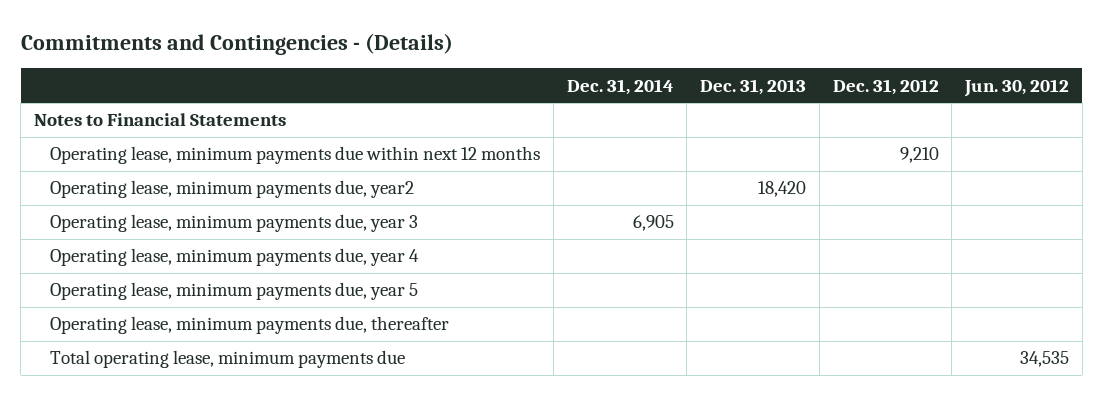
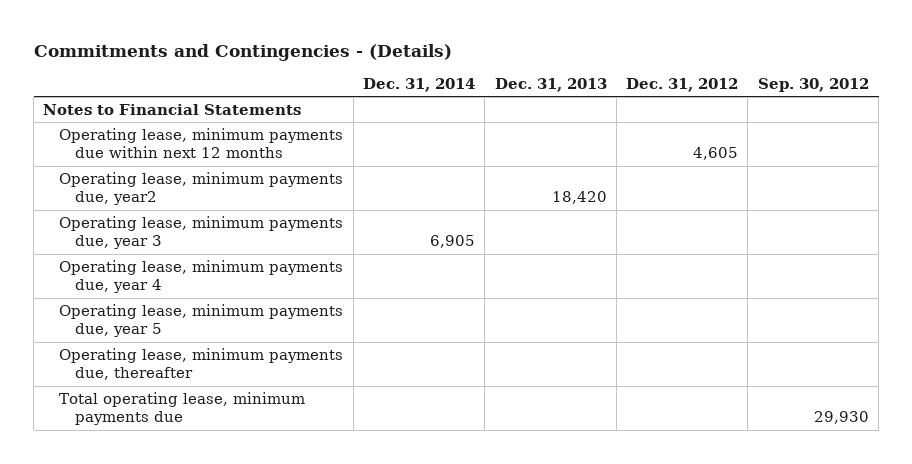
- | Dec. 31, 2014 | Dec. 31, 2013 | Dec. 31, 2012 | Jun. 30, 2012
+ | Dec. 31, 2014 | Dec. 31, 2013 | Dec. 31, 2012 | Sep. 30, 2012
- Operating lease, minimum payments due within next 12 months | | | 9,210 |
+ Operating lease, minimum payments due within next 12 months | | | 4,605 |

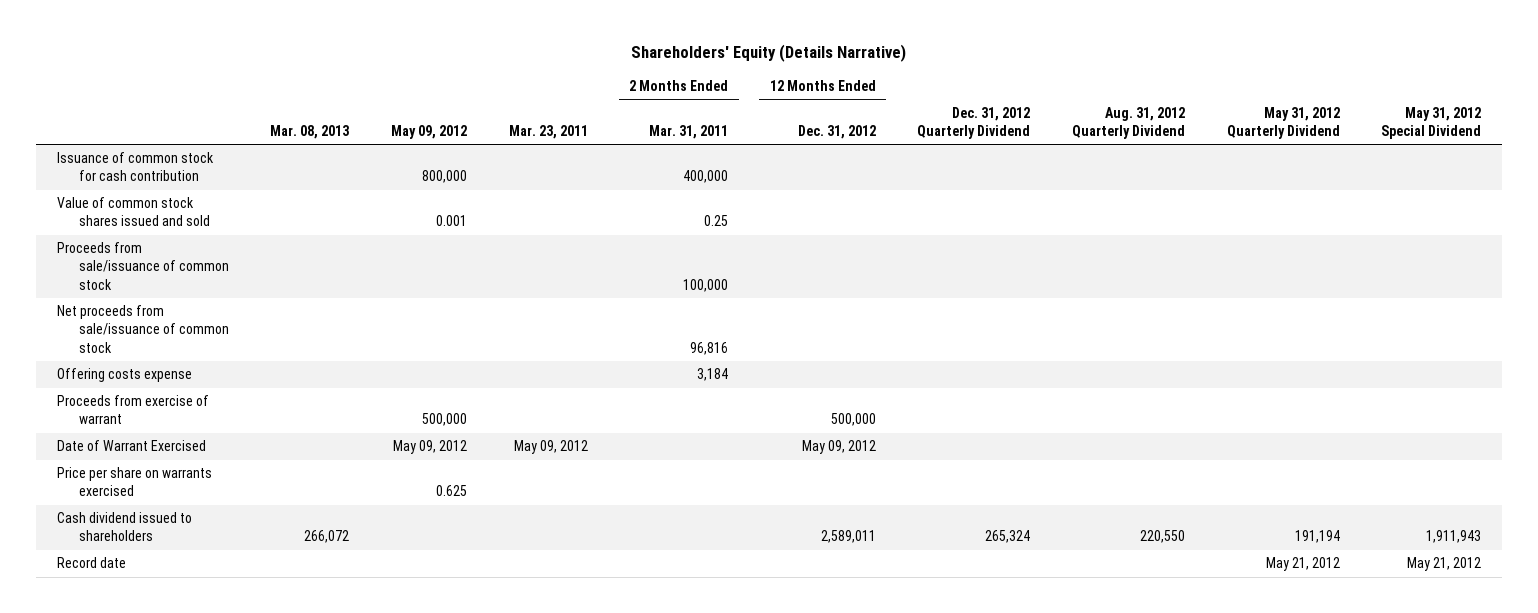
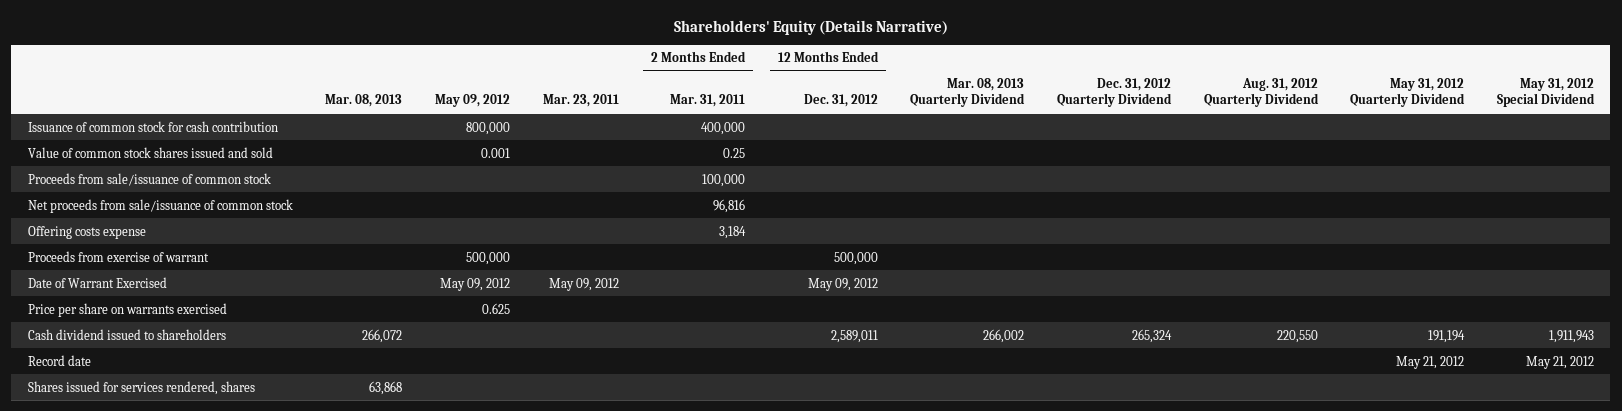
- | Mar. 08, 2013 | May 09, 2012 | Mar. 23, 2011 | 2 Months Ended Mar. 31, 2011 | 12 Months Ended Dec. 31, 2012 | Dec. 31, 2012 Quarterly Dividend | Aug. 31, 2012 Quarterly Dividend | May 31, 2012 Quarterly Dividend | May 31, 2012 Special Dividend
+ | Mar. 08, 2013 | May 09, 2012 | Mar. 23, 2011 | 2 Months Ended Mar. 31, 2011 | 12 Months Ended Dec. 31, 2012 | Mar. 08, 2013 Quarterly Dividend | Dec. 31, 2012 Quarterly Dividend | Aug. 31, 2012 Quarterly Dividend | May 31, 2012 Quarterly Dividend | May 31, 2012 Special Dividend
+ Shares issued for services rendered, shares | 63,868 | | | | | | | | |

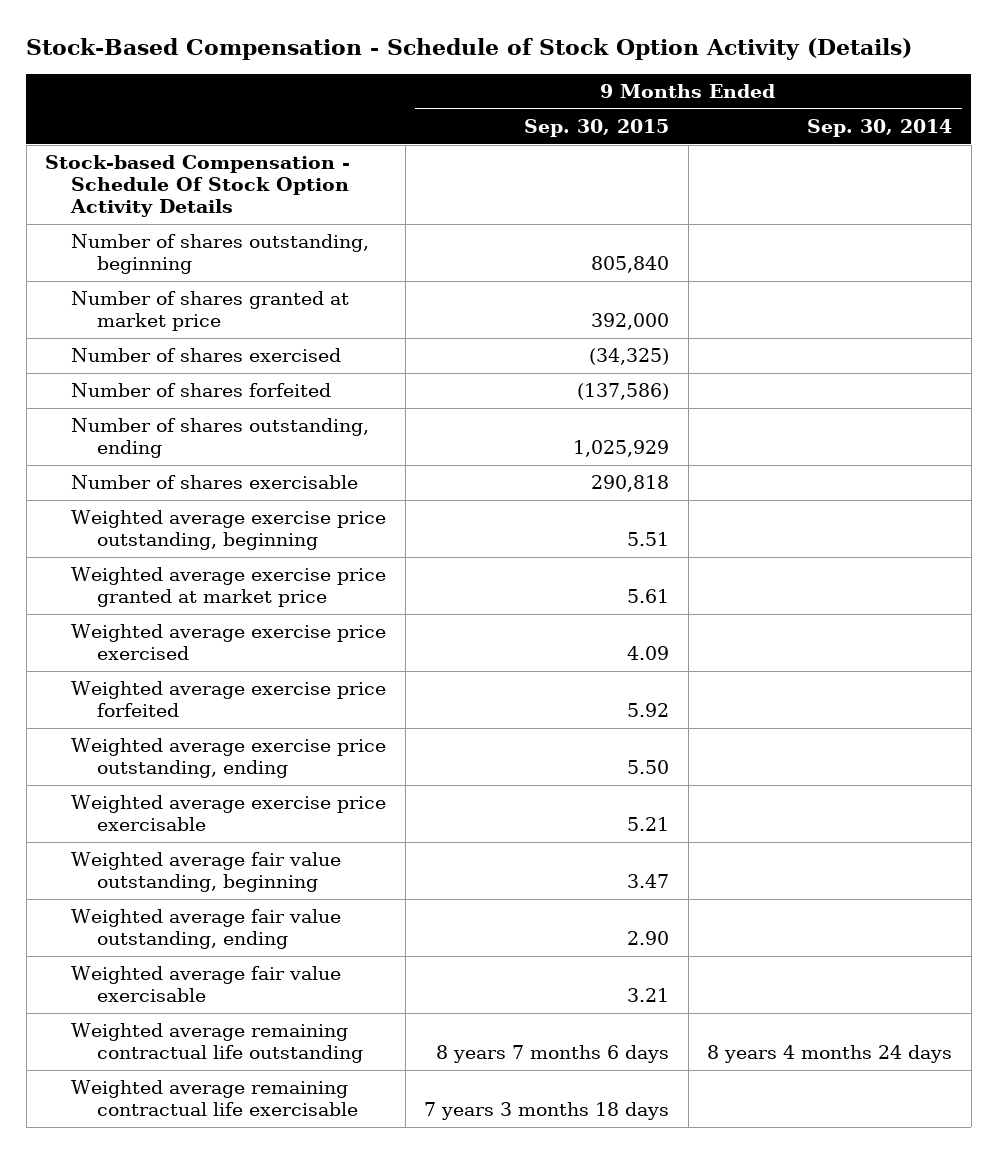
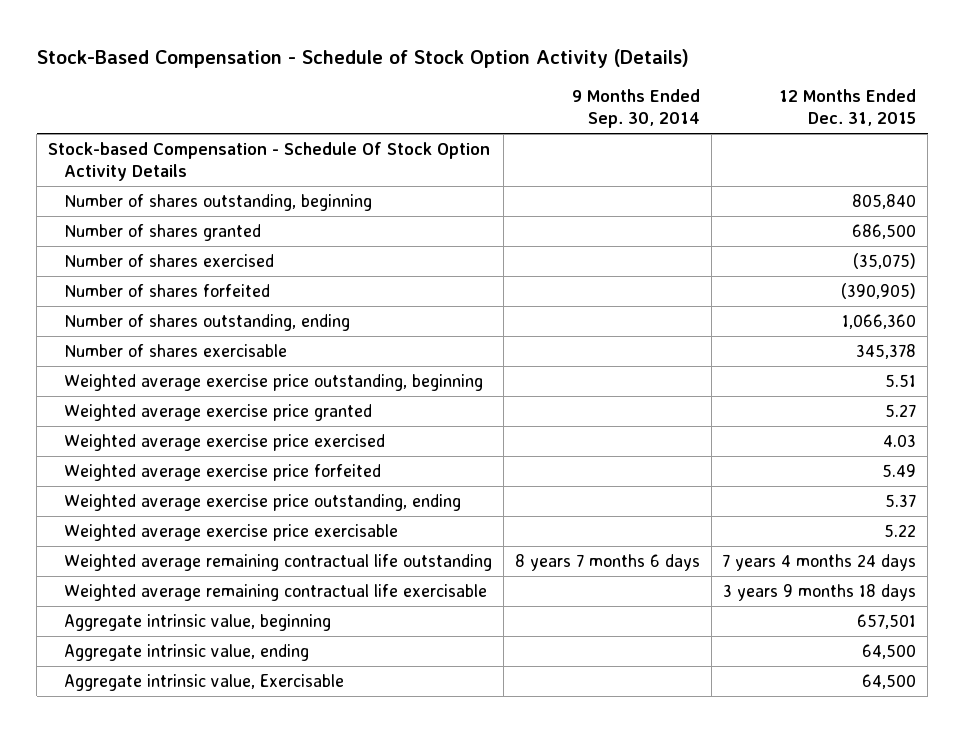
- | 9 Months Ended Sep. 30, 2015 | 9 Months Ended Sep. 30, 2014
+ | 9 Months Ended Sep. 30, 2014 | 12 Months Ended Dec. 31, 2015
- Number of shares granted at market price | 392,000 |
+ Number of shares granted | | 686,500
- Weighted average exercise price granted at market price | 5.61 |
+ Weighted average exercise price granted | | 5.27
- Weighted average fair value outstanding, beginning | 3.47 |
- Weighted average fair value outstanding, ending | 2.90 |
- Weighted average fair value exercisable | 3.21 |
- Weighted average remaining contractual life outstanding | 8 years 7 months 6 days | 8 years 4 months 24 days
+ Weighted average remaining contractual life outstanding | 8 years 7 months 6 days | 7 years 4 months 24 days
+ Aggregate intrinsic value, beginning | | 657,501
+ Aggregate intrinsic value, ending | | 64,500
+ Aggregate intrinsic value, Exercisable | | 64,500

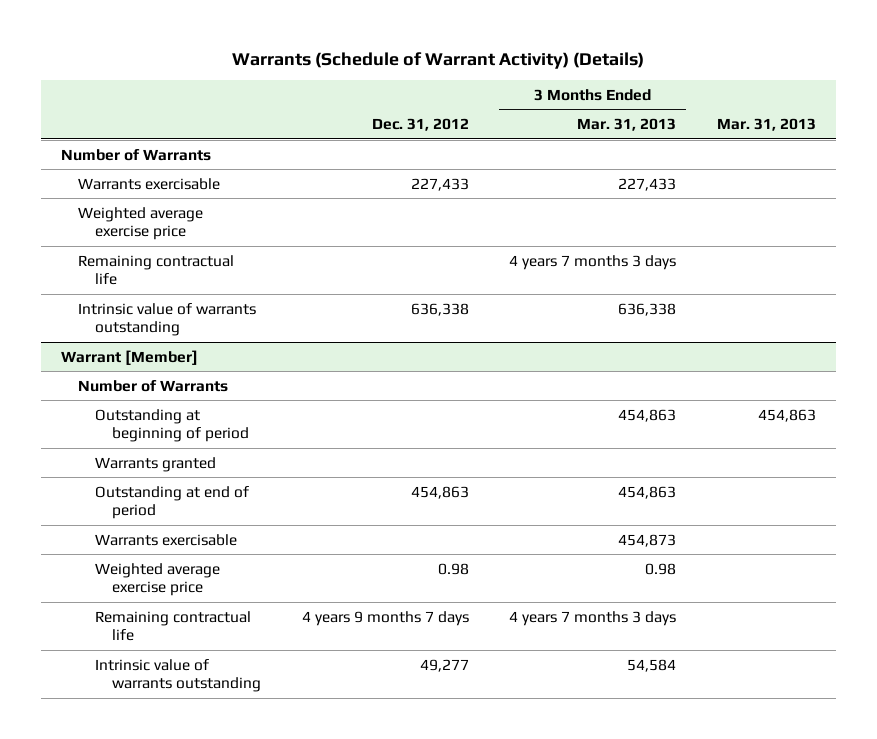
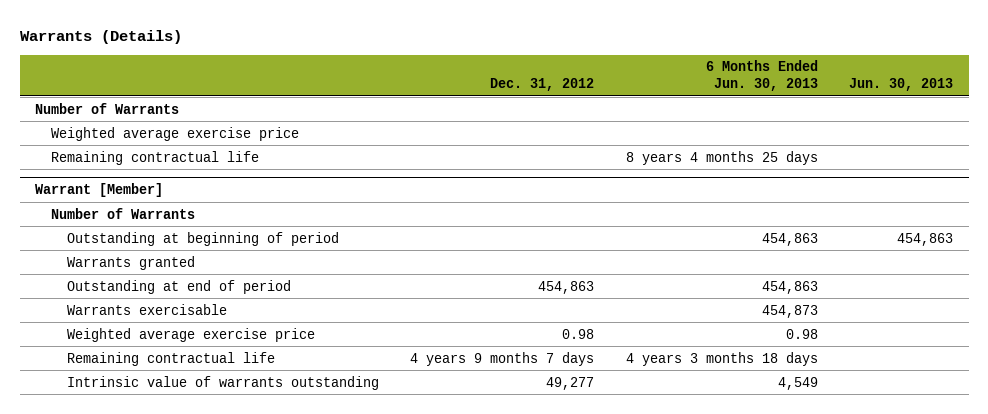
- Warrants (Schedule of Warrant Activity) (Details)
+ Warrants (Details)
- | Dec. 31, 2012 | 3 Months Ended Mar. 31, 2013 | Mar. 31, 2013
+ | Dec. 31, 2012 | 6 Months Ended Jun. 30, 2013 | Jun. 30, 2013
- Warrants exercisable | 227,433 | 227,433 |
- Intrinsic value of warrants outstanding | 636,338 | 636,338 |

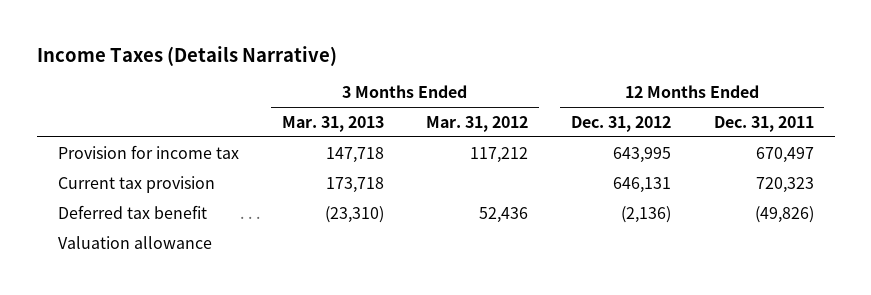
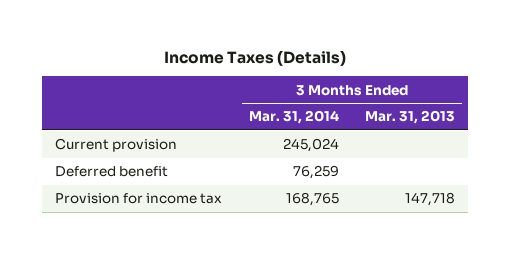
- Income Taxes (Details Narrative)
+ Income Taxes (Details)
- | 3 Months Ended Mar. 31, 2013 | 3 Months Ended Mar. 31, 2012 | 12 Months Ended Dec. 31, 2012 | 12 Months Ended Dec. 31, 2011
+ | 3 Months Ended Mar. 31, 2014 | 3 Months Ended Mar. 31, 2013
+ Current provision | 245,024 |
+ Deferred benefit | 76,259 |
- Current tax provision | 173,718 | | 646,131 | 720,323
- Deferred tax benefit | (23,310) | 52,436 | (2,136) | (49,826)
- Valuation allowance

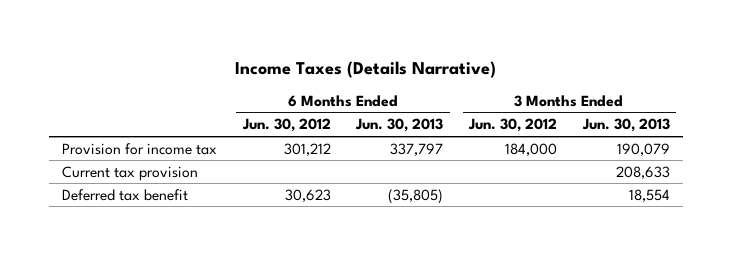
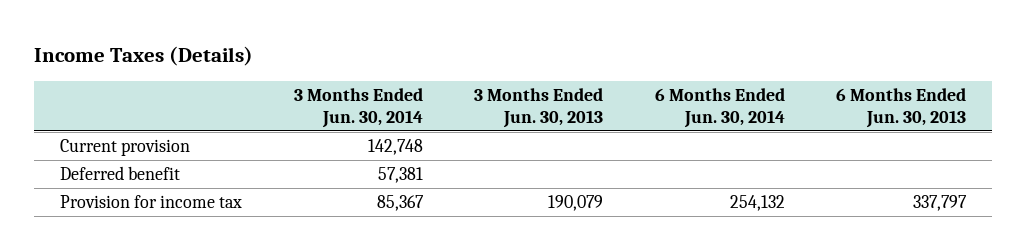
- Income Taxes (Details Narrative)
+ Income Taxes (Details)
- | 6 Months Ended Jun. 30, 2012 | 6 Months Ended Jun. 30, 2013 | 3 Months Ended Jun. 30, 2012 | 3 Months Ended Jun. 30, 2013
+ | 3 Months Ended Jun. 30, 2014 | 3 Months Ended Jun. 30, 2013 | 6 Months Ended Jun. 30, 2014 | 6 Months Ended Jun. 30, 2013
+ Current provision | 142,748 | | |
+ Deferred benefit | 57,381 | | |
- Current tax provision | | | | 208,633
- Deferred tax benefit | 30,623 | (35,805) | | 18,554

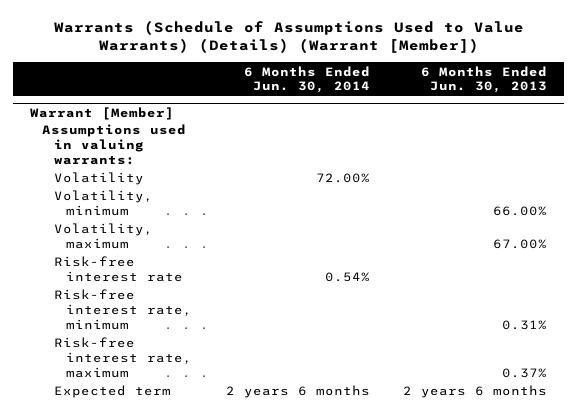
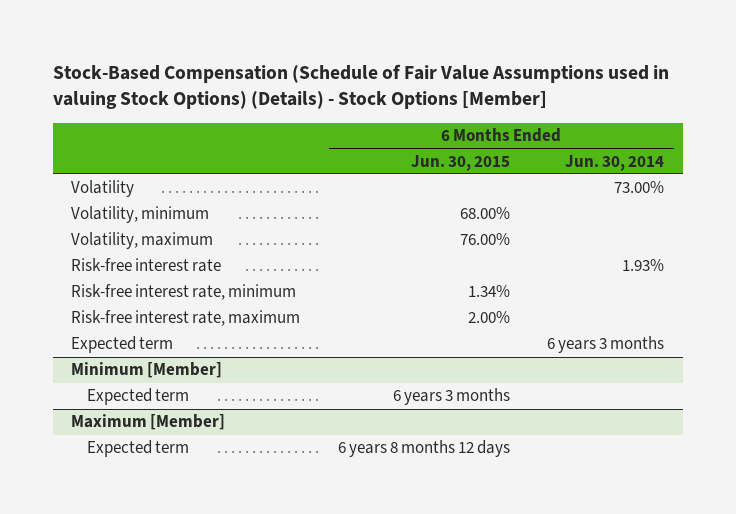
- Warrants (Schedule of Assumptions Used to Value Warrants) (Details) (Warrant [Member])
+ Stock-Based Compensation (Schedule of Fair Value Assumptions used in valuing Stock Options) (Details) - Stock Options [Member]
- | 6 Months Ended Jun. 30, 2014 | 6 Months Ended Jun. 30, 2013
+ | 6 Months Ended Jun. 30, 2015 | 6 Months Ended Jun. 30, 2014
- Warrant [Member]
- Assumptions used in valuing warrants:
- Volatility | 72.00% |
- Volatility, minimum | | 66.00%
- Volatility, maximum | | 67.00%
- Risk-free interest rate | 0.54% |
- Risk-free interest rate, minimum | | 0.31%
- Risk-free interest rate, maximum | | 0.37%
- Expected term | 2 years 6 months | 2 years 6 months
+ Volatility | | 73.00%
+ Volatility, minimum | 68.00% |
+ Volatility, maximum | 76.00% |
+ Risk-free interest rate | | 1.93%
+ Risk-free interest rate, minimum | 1.34% |
+ Risk-free interest rate, maximum | 2.00% |
+ Expected term | | 6 years 3 months
+ Minimum [Member]
+ Expected term | 6 years 3 months |
+ Maximum [Member]
+ Expected term | 6 years 8 months 12 days |

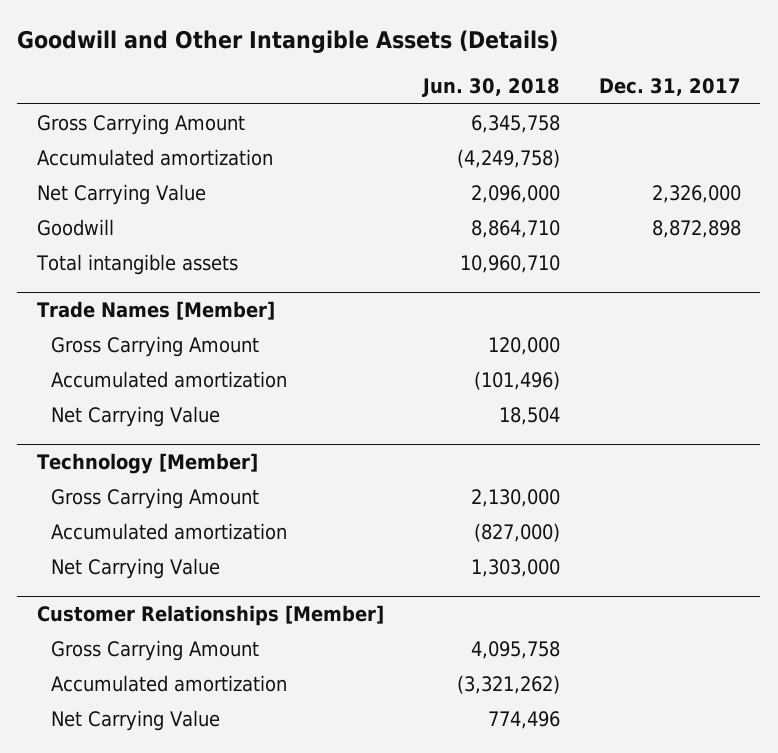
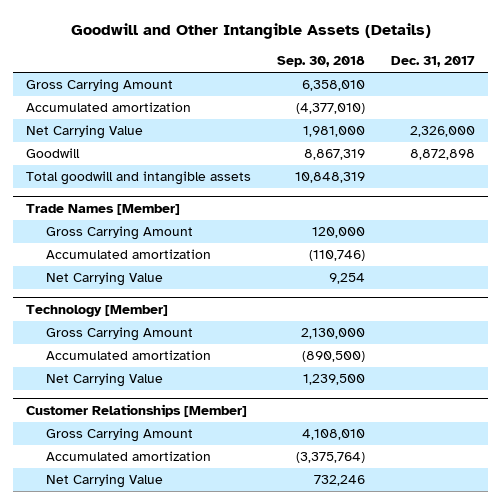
- | Jun. 30, 2018 | Dec. 31, 2017
+ | Sep. 30, 2018 | Dec. 31, 2017
- Total intangible assets | 10,960,710 |
+ Total goodwill and intangible assets | 10,848,319 |

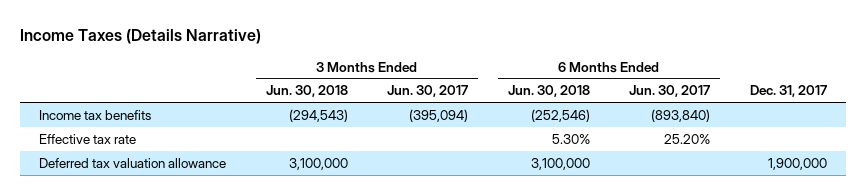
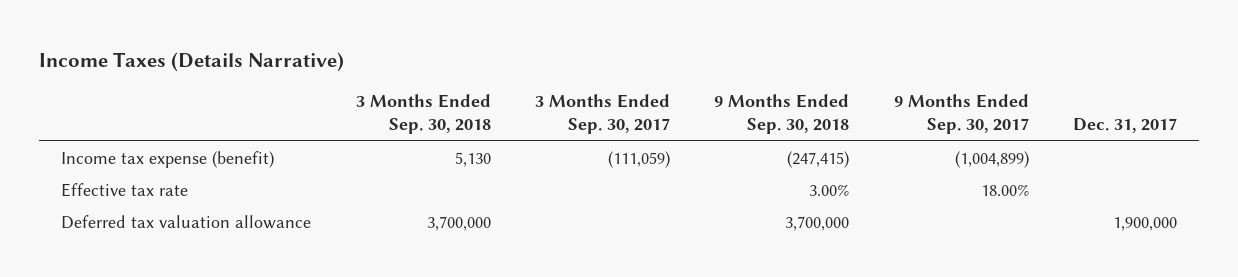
- | 3 Months Ended Jun. 30, 2018 | 3 Months Ended Jun. 30, 2017 | 6 Months Ended Jun. 30, 2018 | 6 Months Ended Jun. 30, 2017 | Dec. 31, 2017
+ | 3 Months Ended Sep. 30, 2018 | 3 Months Ended Sep. 30, 2017 | 9 Months Ended Sep. 30, 2018 | 9 Months Ended Sep. 30, 2017 | Dec. 31, 2017
- Income tax benefits | (294,543) | (395,094) | (252,546) | (893,840) |
+ Income tax expense (benefit) | 5,130 | (111,059) | (247,415) | (1,004,899) |

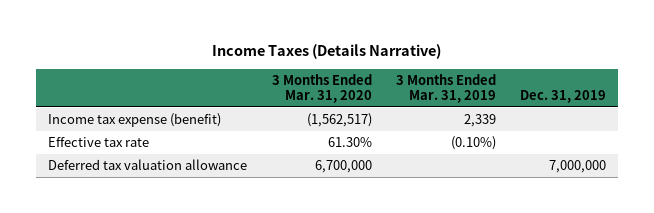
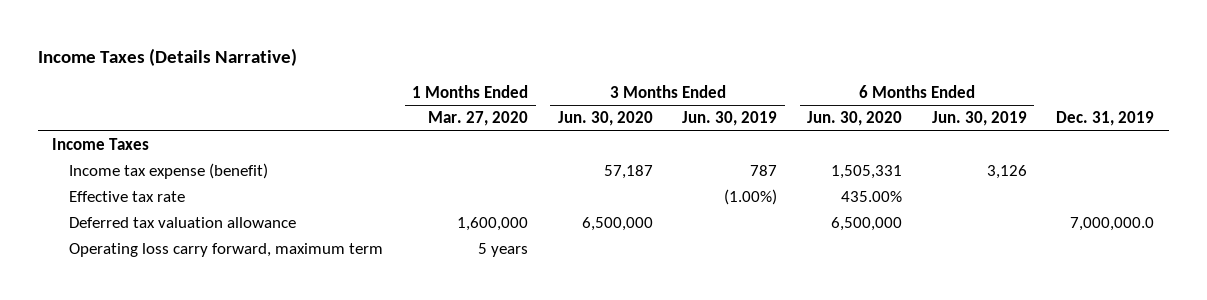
- | 3 Months Ended Mar. 31, 2020 | 3 Months Ended Mar. 31, 2019 | Dec. 31, 2019
+ | 1 Months Ended Mar. 27, 2020 | 3 Months Ended Jun. 30, 2020 | 3 Months Ended Jun. 30, 2019 | 6 Months Ended Jun. 30, 2020 | 6 Months Ended Jun. 30, 2019 | Dec. 31, 2019
+ Income Taxes
- Deferred tax valuation allowance | 6,700,000 | | 7,000,000
+ Deferred tax valuation allowance | 1,600,000 | 6,500,000 | | 6,500,000 | | 7,000,000.0
+ Operating loss carry forward, maximum term | 5 years | | | | |

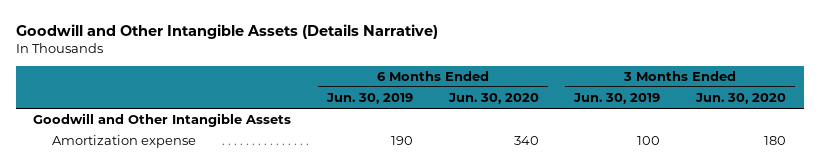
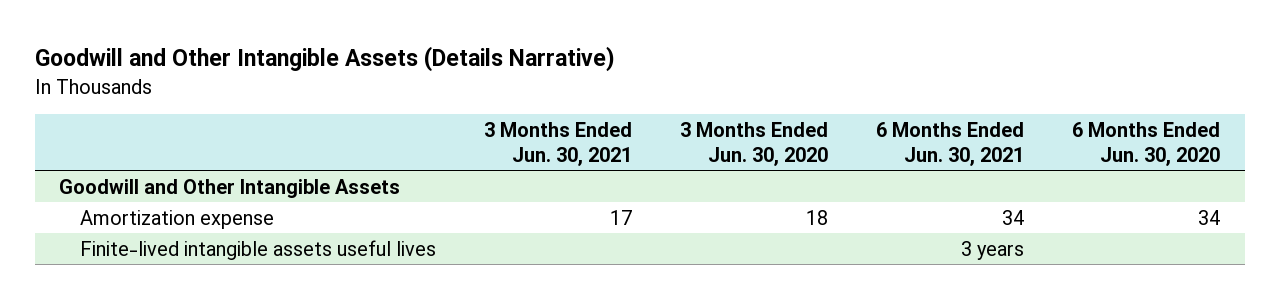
- | 6 Months Ended Jun. 30, 2019 | 6 Months Ended Jun. 30, 2020 | 3 Months Ended Jun. 30, 2019 | 3 Months Ended Jun. 30, 2020
+ | 3 Months Ended Jun. 30, 2021 | 3 Months Ended Jun. 30, 2020 | 6 Months Ended Jun. 30, 2021 | 6 Months Ended Jun. 30, 2020
- Amortization expense | 190 | 340 | 100 | 180
+ Amortization expense | 17 | 18 | 34 | 34
+ Finite-lived intangible assets useful lives | | | 3 years |

